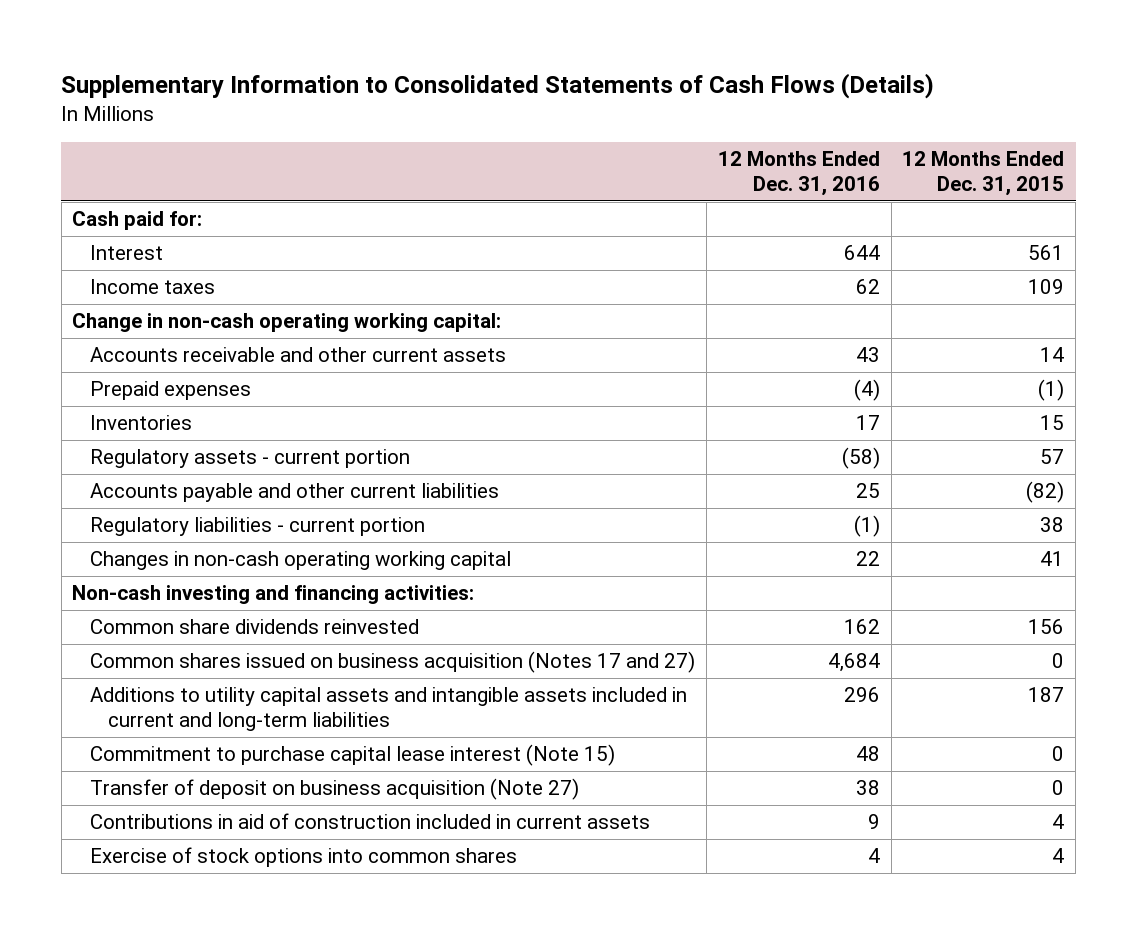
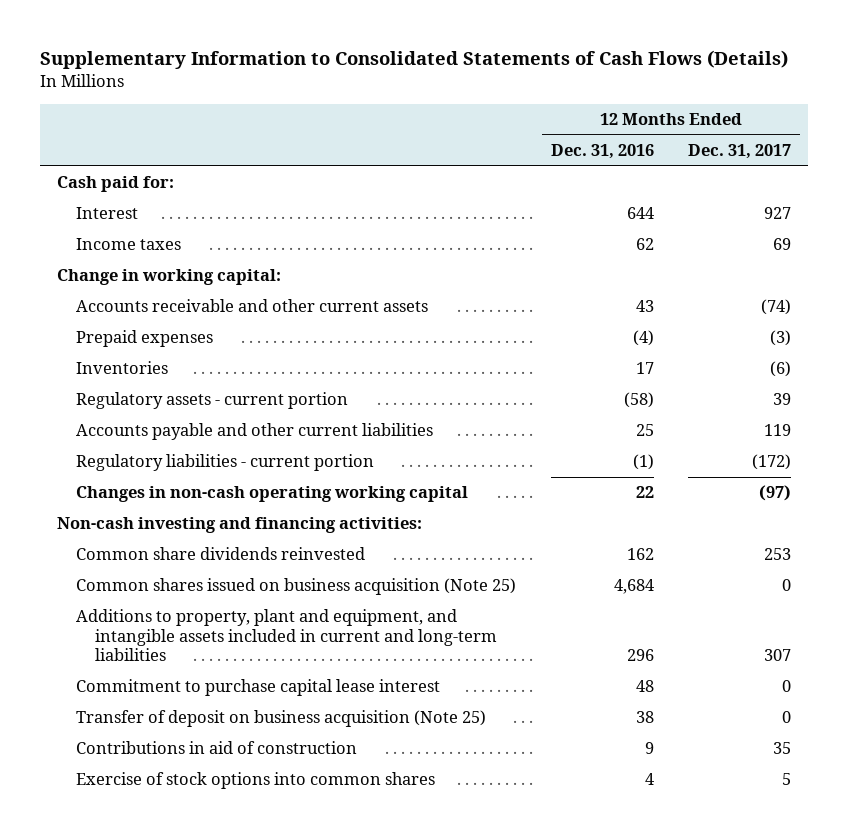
- | 12 Months Ended Dec. 31, 2016 | 12 Months Ended Dec. 31, 2015
+ | 12 Months Ended Dec. 31, 2016 | 12 Months Ended Dec. 31, 2017
- Change in non-cash operating working capital:
+ Change in working capital:
- Common shares issued on business acquisition (Notes 17 and 27) | 4,684 | 0
- Additions to utility capital assets and intangible assets included in current and long-term liabilities | 296 | 187
- Commitment to purchase capital lease interest (Note 15) | 48 | 0
- Transfer of deposit on business acquisition (Note 27) | 38 | 0
- Contributions in aid of construction included in current assets | 9 | 4
+ Common shares issued on business acquisition (Note 25) | 4,684 | 0
+ Additions to property, plant and equipment, and intangible assets included in current and long-term liabilities | 296 | 307
+ Commitment to purchase capital lease interest | 48 | 0
+ Transfer of deposit on business acquisition (Note 25) | 38 | 0
+ Contributions in aid of construction | 9 | 35

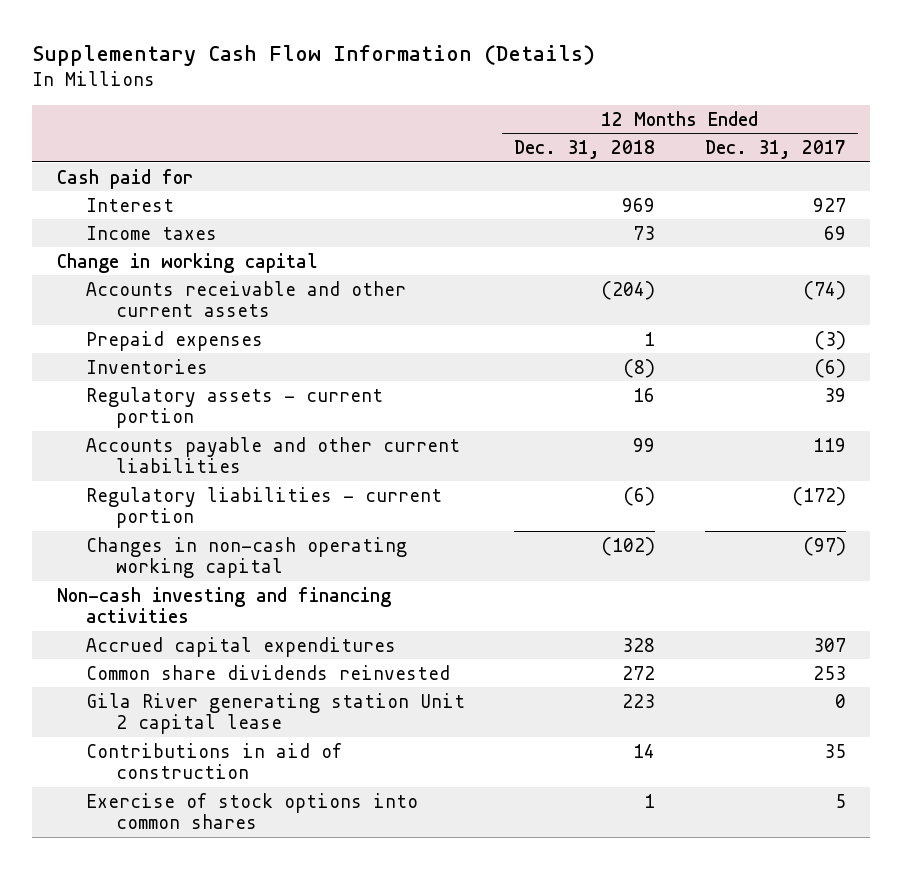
- Supplementary Information to Consolidated Statements of Cash Flows (Details)
+ Supplementary Cash Flow Information (Details)
- | 12 Months Ended Dec. 31, 2016 | 12 Months Ended Dec. 31, 2017
+ | 12 Months Ended Dec. 31, 2018 | 12 Months Ended Dec. 31, 2017
- Cash paid for:
+ Cash paid for
- Change in working capital:
+ Change in working capital
- Non-cash investing and financing activities:
+ Non-cash investing and financing activities
+ Accrued capital expenditures | 328 | 307
- Common shares issued on business acquisition (Note 25) | 4,684 | 0
- Additions to property, plant and equipment, and intangible assets included in current and long-term liabilities | 296 | 307
- Commitment to purchase capital lease interest | 48 | 0
- Transfer of deposit on business acquisition (Note 25) | 38 | 0
+ Gila River generating station Unit 2 capital lease | 223 | 0

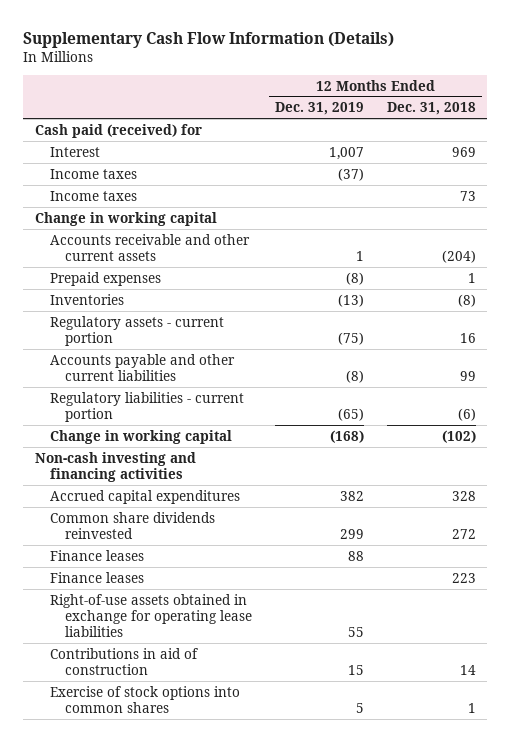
- | 12 Months Ended Dec. 31, 2018 | 12 Months Ended Dec. 31, 2017
+ | 12 Months Ended Dec. 31, 2019 | 12 Months Ended Dec. 31, 2018
- Cash paid for
+ Cash paid (received) for
+ Income taxes | (37) |
- Changes in non-cash operating working capital | (102) | (97)
+ Change in working capital | (168) | (102)
- Gila River generating station Unit 2 capital lease | 223 | 0
+ Finance leases | 88 |
+ Finance leases | | 223
+ Right-of-use assets obtained in exchange for operating lease liabilities | 55 |

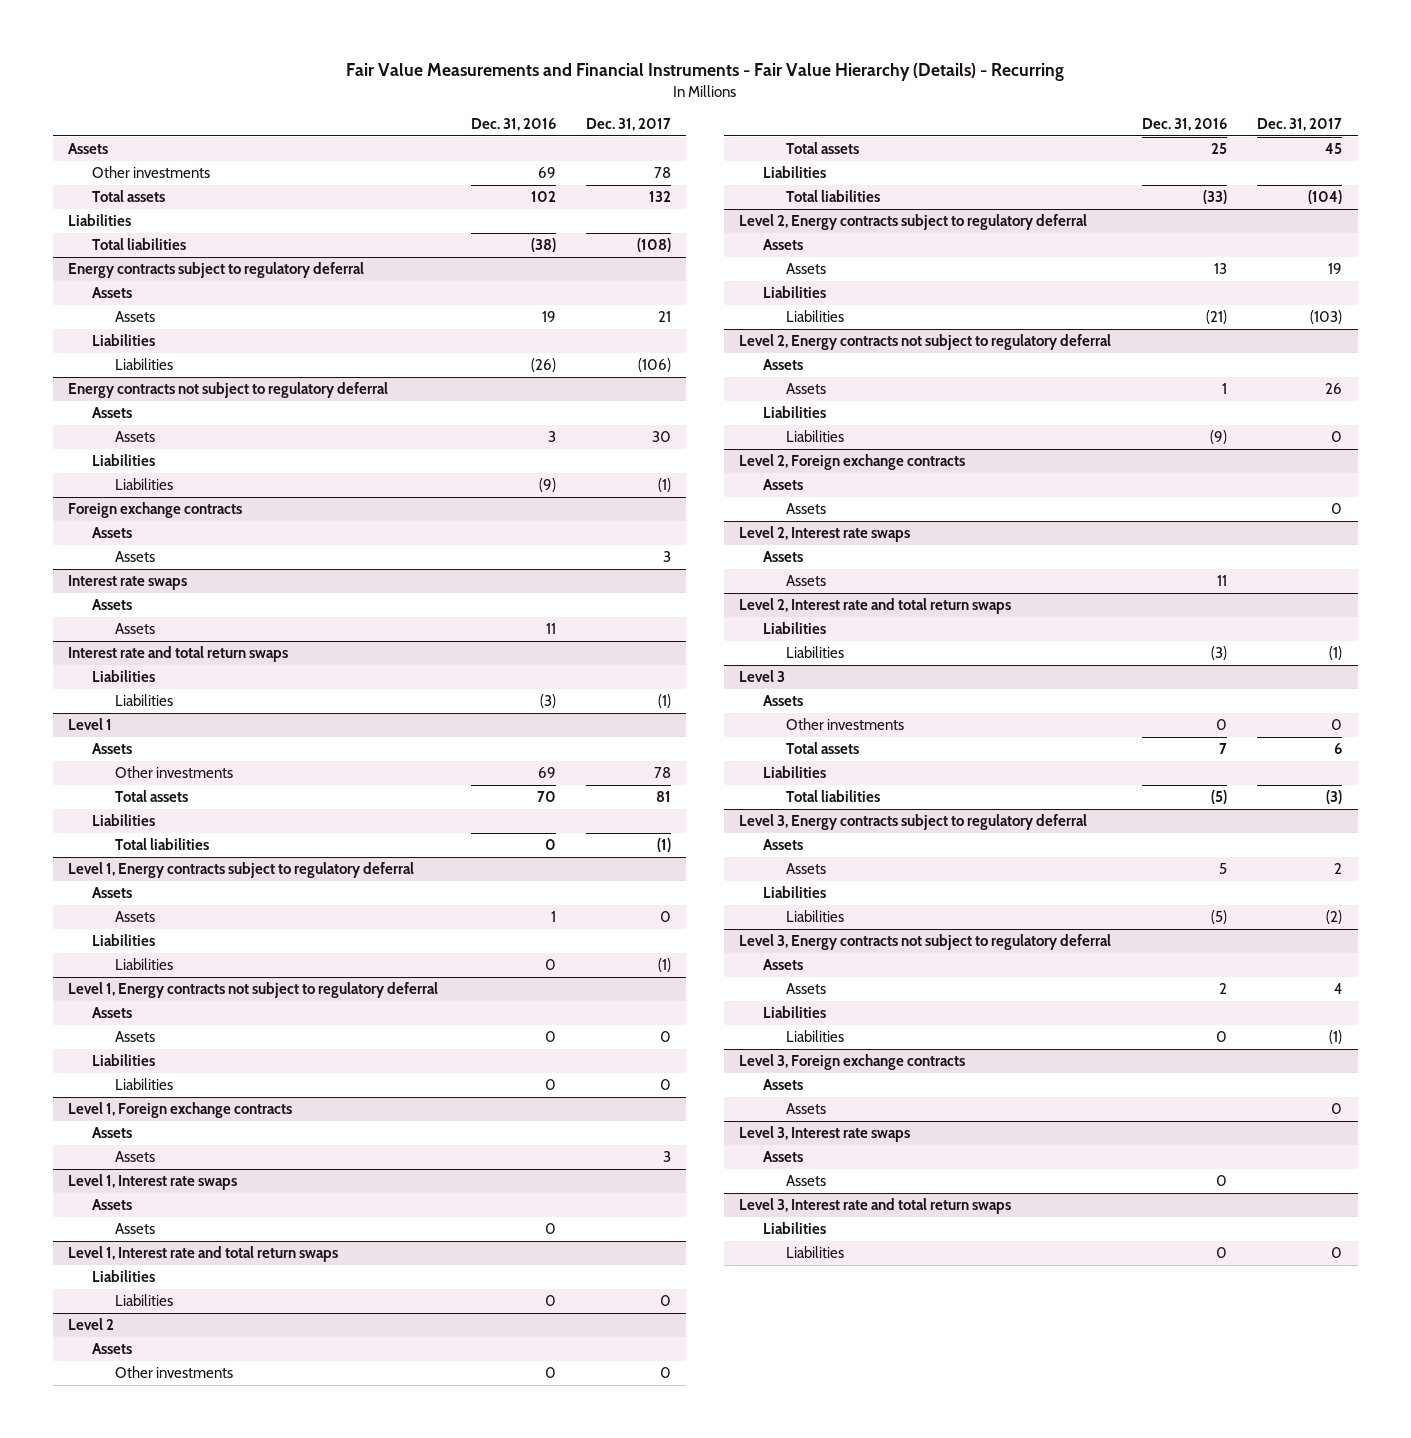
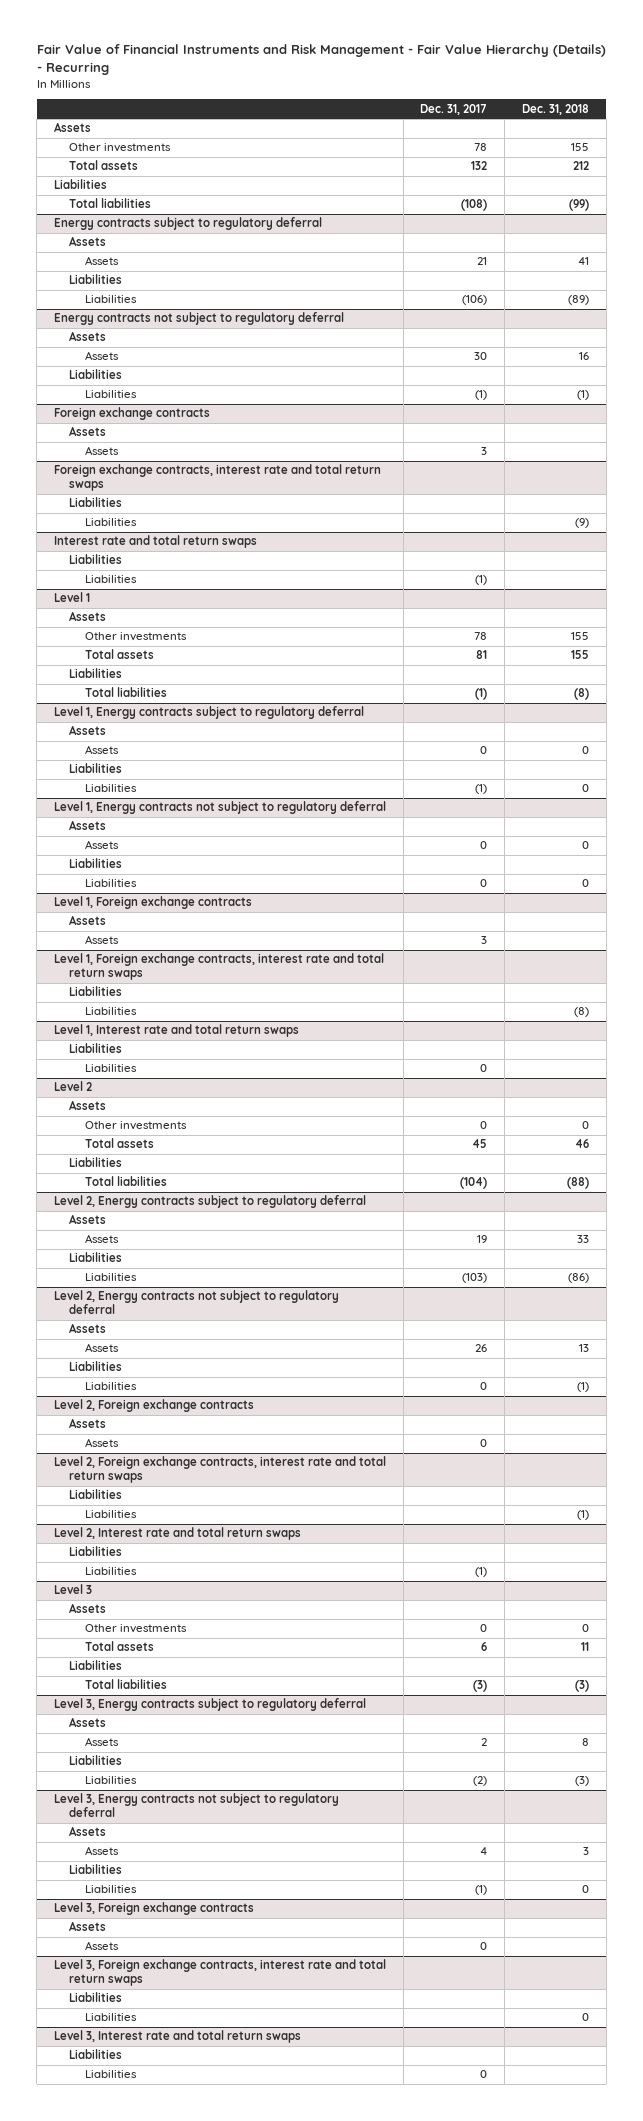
- Fair Value Measurements and Financial Instruments - Fair Value Hierarchy (Details) - Recurring
+ Fair Value of Financial Instruments and Risk Management - Fair Value Hierarchy (Details) - Recurring
- | Dec. 31, 2016 | Dec. 31, 2017
+ | Dec. 31, 2017 | Dec. 31, 2018
- Interest rate swaps
- Assets
- Assets | 11 |
+ Foreign exchange contracts, interest rate and total return swaps
+ Liabilities
+ Liabilities | | (9)
- Level 1, Interest rate swaps
- Assets
- Assets | 0 |
+ Level 1, Foreign exchange contracts, interest rate and total return swaps
+ Liabilities
+ Liabilities | | (8)
- Level 2, Interest rate swaps
- Assets
- Assets | 11 |
+ Level 2, Foreign exchange contracts, interest rate and total return swaps
+ Liabilities
+ Liabilities | | (1)
- Level 3, Interest rate swaps
- Assets
- Assets | 0 |
+ Level 3, Foreign exchange contracts, interest rate and total return swaps
+ Liabilities
+ Liabilities | | 0

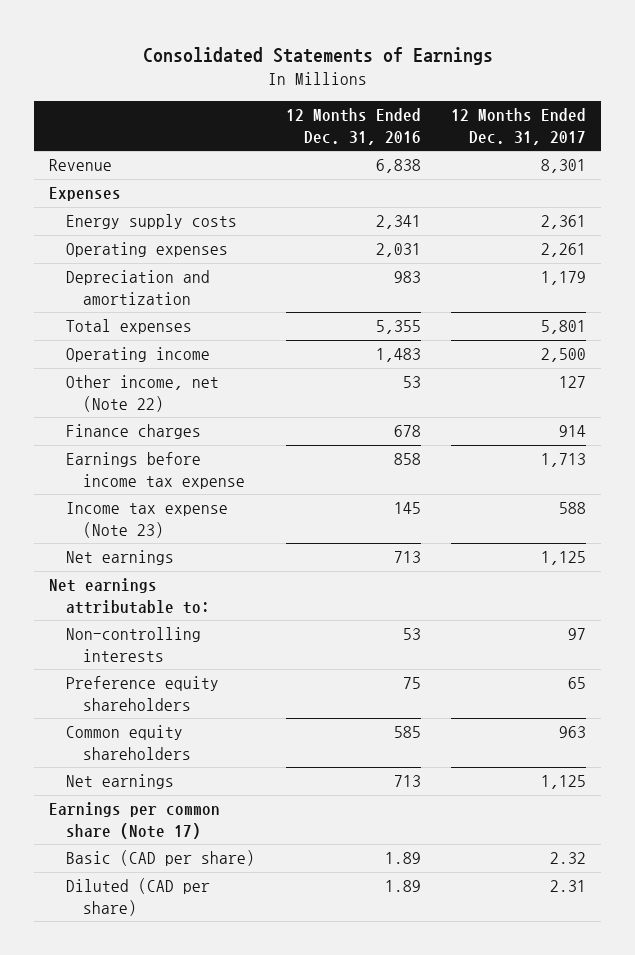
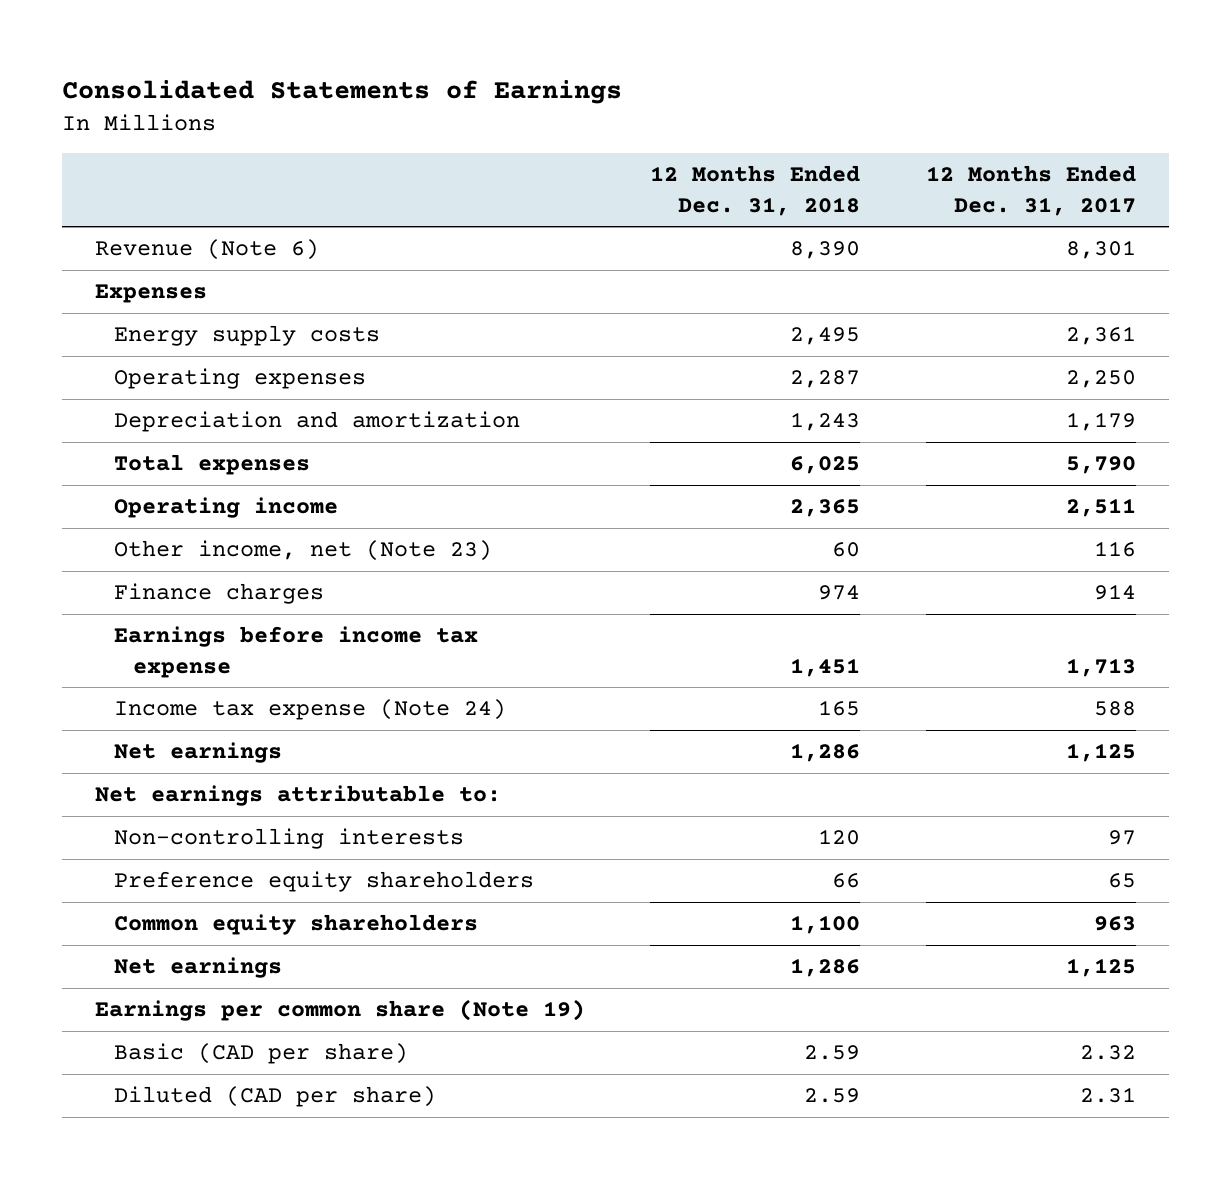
- | 12 Months Ended Dec. 31, 2016 | 12 Months Ended Dec. 31, 2017
+ | 12 Months Ended Dec. 31, 2018 | 12 Months Ended Dec. 31, 2017
- Revenue | 6,838 | 8,301
+ Revenue (Note 6) | 8,390 | 8,301
- Operating expenses | 2,031 | 2,261
+ Operating expenses | 2,287 | 2,250
- Total expenses | 5,355 | 5,801
- Operating income | 1,483 | 2,500
- Other income, net (Note 22) | 53 | 127
+ Total expenses | 6,025 | 5,790
+ Operating income | 2,365 | 2,511
+ Other income, net (Note 23) | 60 | 116
- Income tax expense (Note 23) | 145 | 588
+ Income tax expense (Note 24) | 165 | 588
- Earnings per common share (Note 17)
+ Earnings per common share (Note 19)

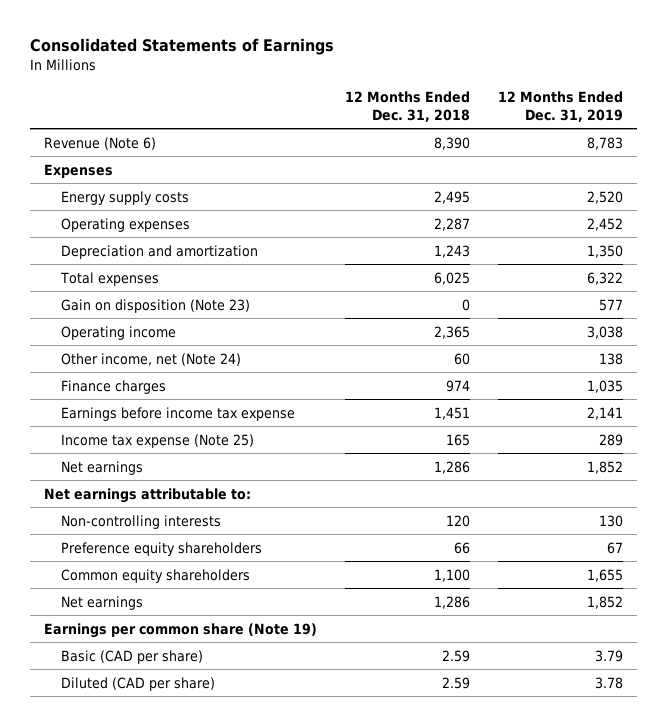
- | 12 Months Ended Dec. 31, 2018 | 12 Months Ended Dec. 31, 2017
+ | 12 Months Ended Dec. 31, 2018 | 12 Months Ended Dec. 31, 2019
+ Gain on disposition (Note 23) | 0 | 577
- Other income, net (Note 23) | 60 | 116
+ Other income, net (Note 24) | 60 | 138
- Income tax expense (Note 24) | 165 | 588
+ Income tax expense (Note 25) | 165 | 289

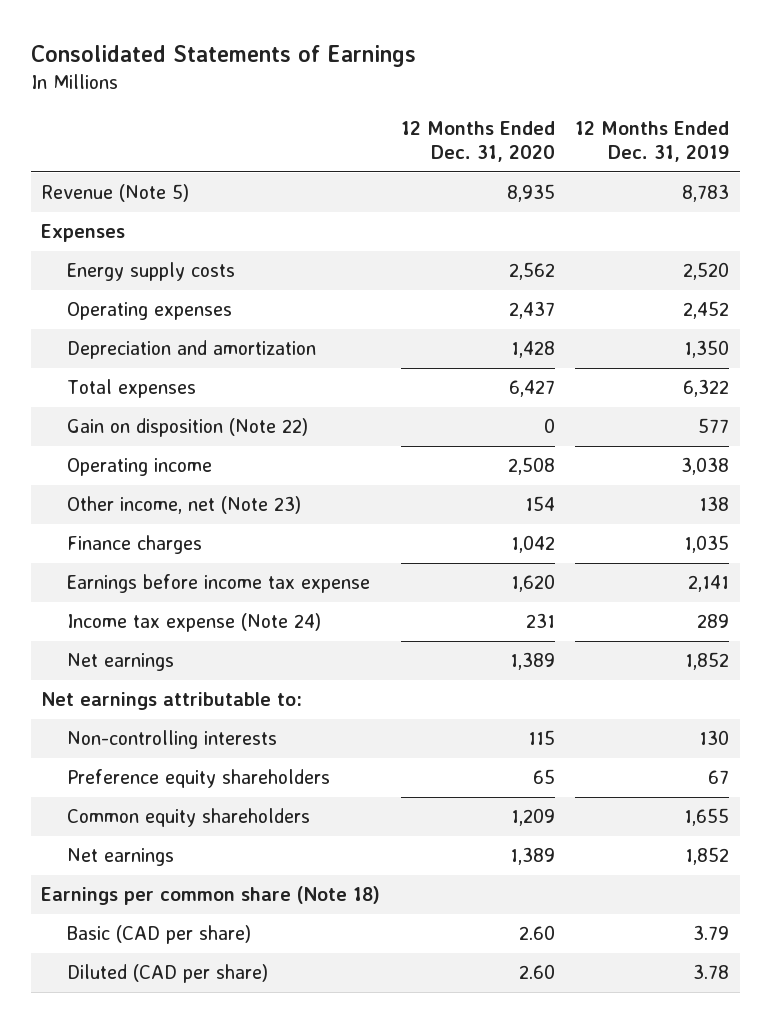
- | 12 Months Ended Dec. 31, 2018 | 12 Months Ended Dec. 31, 2019
+ | 12 Months Ended Dec. 31, 2020 | 12 Months Ended Dec. 31, 2019
- Revenue (Note 6) | 8,390 | 8,783
+ Revenue (Note 5) | 8,935 | 8,783
- Gain on disposition (Note 23) | 0 | 577
+ Gain on disposition (Note 22) | 0 | 577
- Other income, net (Note 24) | 60 | 138
+ Other income, net (Note 23) | 154 | 138
- Income tax expense (Note 25) | 165 | 289
+ Income tax expense (Note 24) | 231 | 289
- Earnings per common share (Note 19)
+ Earnings per common share (Note 18)

